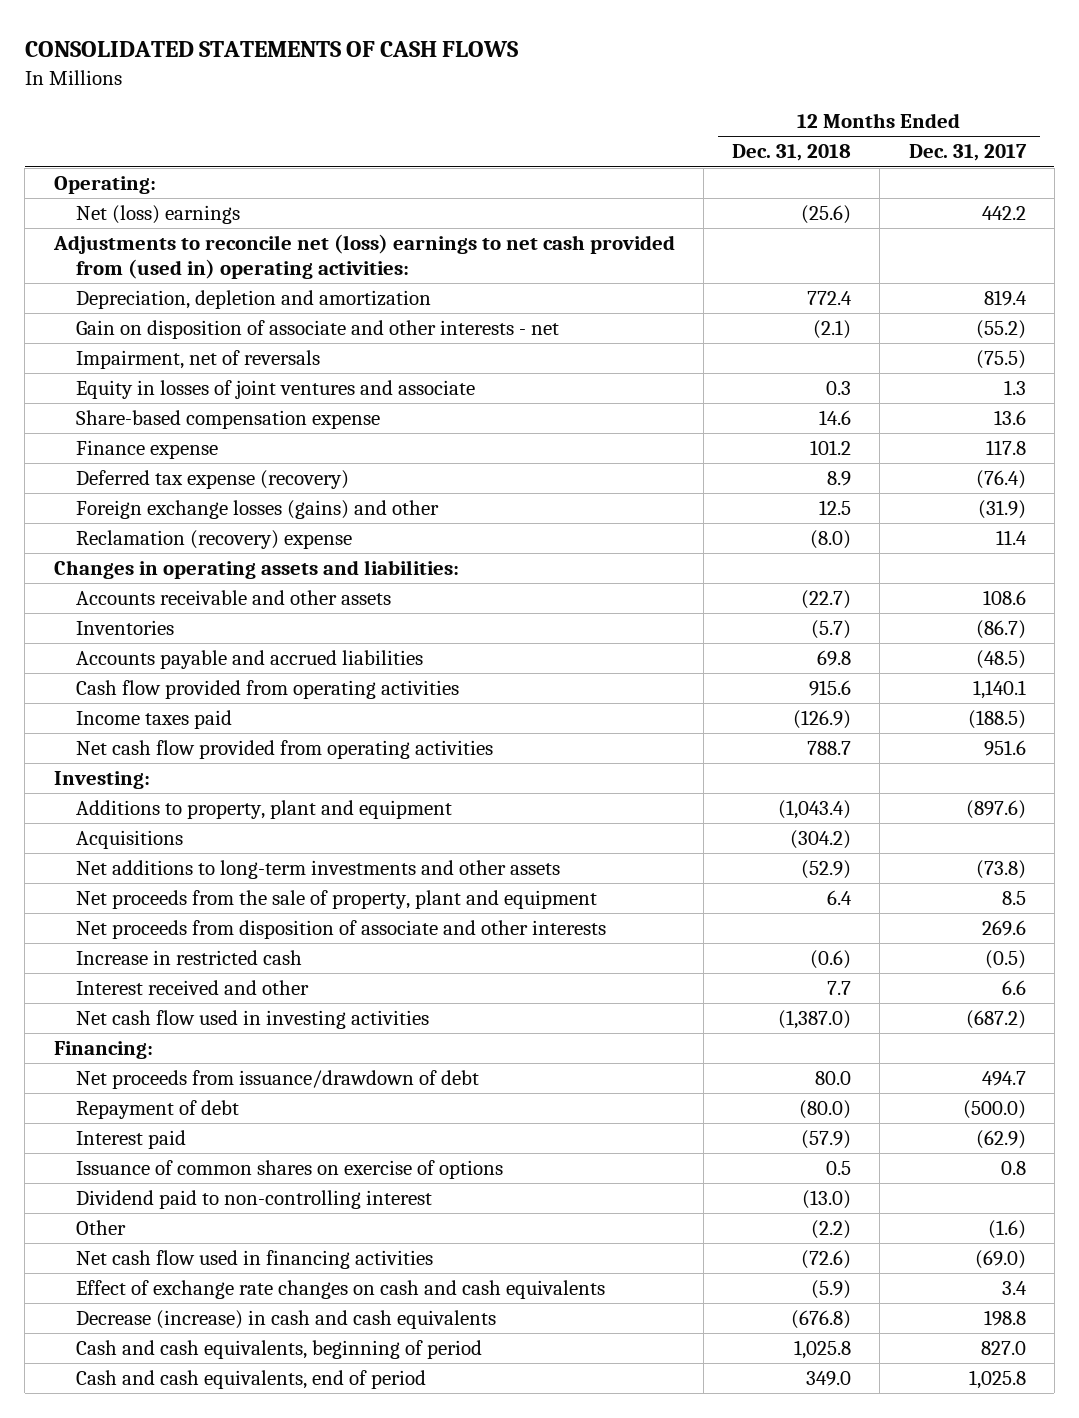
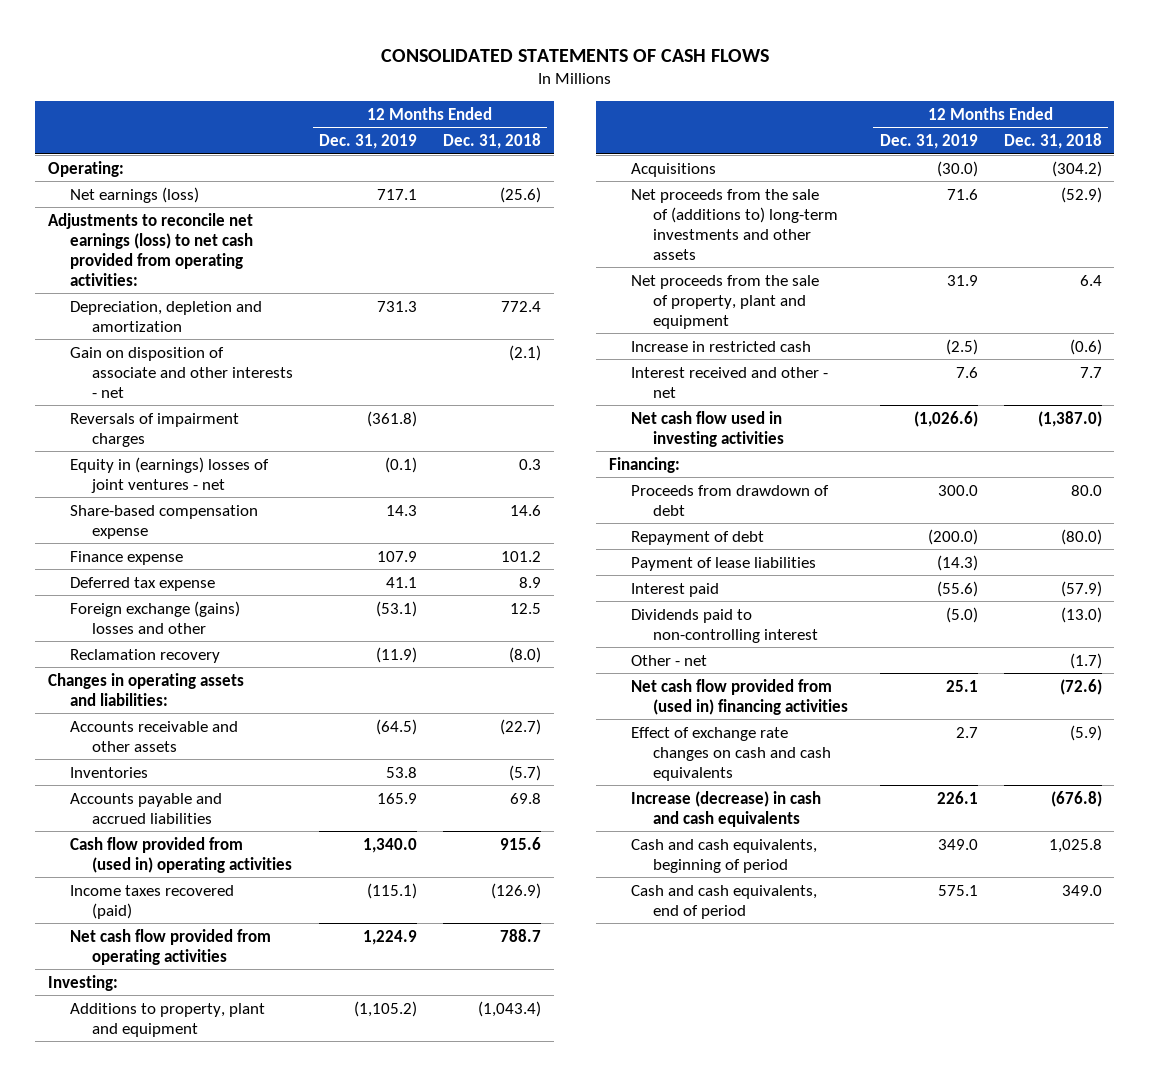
- | 12 Months Ended Dec. 31, 2018 | 12 Months Ended Dec. 31, 2017
+ | 12 Months Ended Dec. 31, 2019 | 12 Months Ended Dec. 31, 2018
- Net (loss) earnings | (25.6) | 442.2
- Adjustments to reconcile net (loss) earnings to net cash provided from (used in) operating activities:
+ Net earnings (loss) | 717.1 | (25.6)
+ Adjustments to reconcile net earnings (loss) to net cash provided from operating activities:
- Impairment, net of reversals | | (75.5)
- Equity in losses of joint ventures and associate | 0.3 | 1.3
+ Reversals of impairment charges | (361.8) |
+ Equity in (earnings) losses of joint ventures - net | (0.1) | 0.3
- Deferred tax expense (recovery) | 8.9 | (76.4)
- Foreign exchange losses (gains) and other | 12.5 | (31.9)
- Reclamation (recovery) expense | (8.0) | 11.4
+ Deferred tax expense | 41.1 | 8.9
+ Foreign exchange (gains) losses and other | (53.1) | 12.5
+ Reclamation recovery | (11.9) | (8.0)
- Cash flow provided from operating activities | 915.6 | 1,140.1
- Income taxes paid | (126.9) | (188.5)
+ Cash flow provided from (used in) operating activities | 1,340.0 | 915.6
+ Income taxes recovered (paid) | (115.1) | (126.9)
- Net additions to long-term investments and other assets | (52.9) | (73.8)
+ Net proceeds from the sale of (additions to) long-term investments and other assets | 71.6 | (52.9)
- Net proceeds from disposition of associate and other interests | | 269.6
- Interest received and other | 7.7 | 6.6
+ Interest received and other - net | 7.6 | 7.7
- Net proceeds from issuance/drawdown of debt | 80.0 | 494.7
+ Proceeds from drawdown of debt | 300.0 | 80.0
+ Payment of lease liabilities | (14.3) |
- Issuance of common shares on exercise of options | 0.5 | 0.8
- Dividend paid to non-controlling interest | (13.0) |
- Other | (2.2) | (1.6)
- Net cash flow used in financing activities | (72.6) | (69.0)
+ Dividends paid to non-controlling interest | (5.0) | (13.0)
+ Other - net | | (1.7)
+ Net cash flow provided from (used in) financing activities | 25.1 | (72.6)
- Decrease (increase) in cash and cash equivalents | (676.8) | 198.8
+ Increase (decrease) in cash and cash equivalents | 226.1 | (676.8)

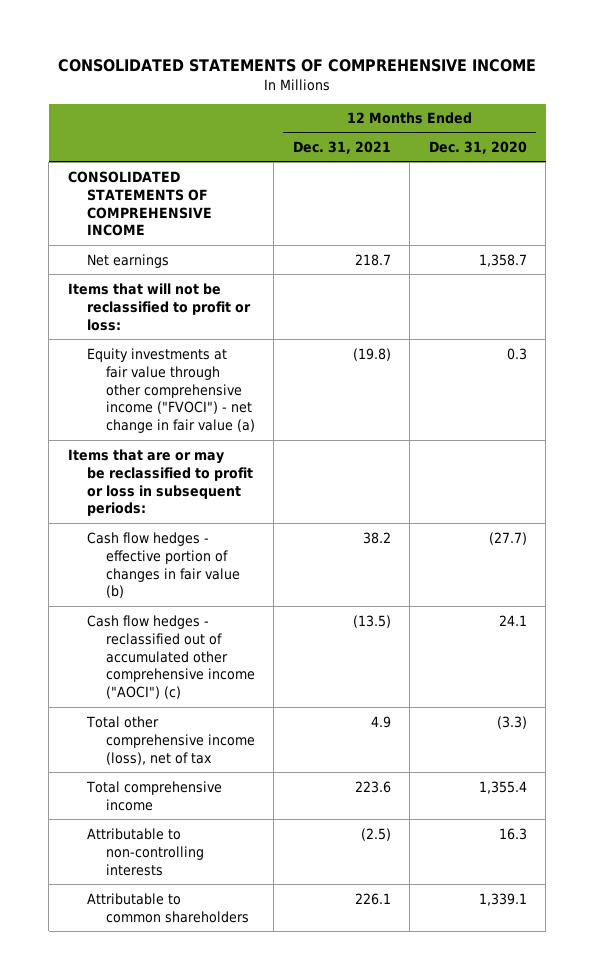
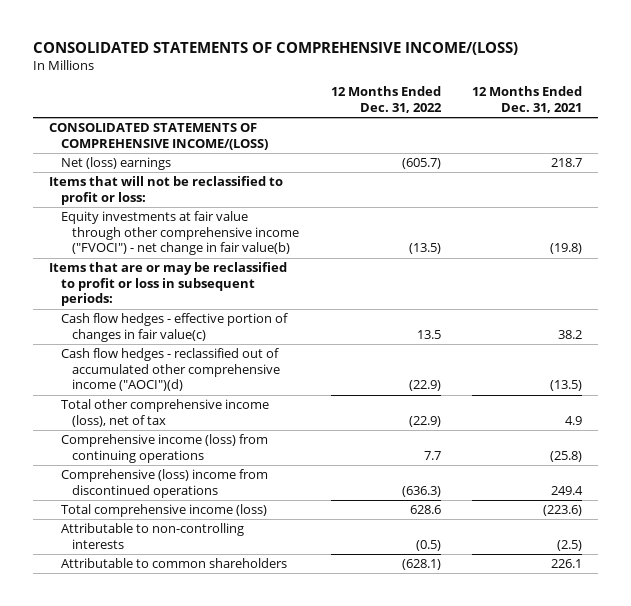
- CONSOLIDATED STATEMENTS OF COMPREHENSIVE INCOME
+ CONSOLIDATED STATEMENTS OF COMPREHENSIVE INCOME/(LOSS)
- | 12 Months Ended Dec. 31, 2021 | 12 Months Ended Dec. 31, 2020
+ | 12 Months Ended Dec. 31, 2022 | 12 Months Ended Dec. 31, 2021
- CONSOLIDATED STATEMENTS OF COMPREHENSIVE INCOME
- Net earnings | 218.7 | 1,358.7
+ CONSOLIDATED STATEMENTS OF COMPREHENSIVE INCOME/(LOSS)
+ Net (loss) earnings | (605.7) | 218.7
- Equity investments at fair value through other comprehensive income ("FVOCI") - net change in fair value (a) | (19.8) | 0.3
+ Equity investments at fair value through other comprehensive income ("FVOCI") - net change in fair value(b) | (13.5) | (19.8)
- Cash flow hedges - effective portion of changes in fair value (b) | 38.2 | (27.7)
- Cash flow hedges - reclassified out of accumulated other comprehensive income ("AOCI") (c) | (13.5) | 24.1
+ Cash flow hedges - effective portion of changes in fair value(c) | 13.5 | 38.2
+ Cash flow hedges - reclassified out of accumulated other comprehensive income ("AOCI")(d) | (22.9) | (13.5)
- Total comprehensive income | 223.6 | 1,355.4
+ Comprehensive income (loss) from continuing operations | 7.7 | (25.8)
+ Comprehensive (loss) income from discontinued operations | (636.3) | 249.4
+ Total comprehensive income (loss) | 628.6 | (223.6)

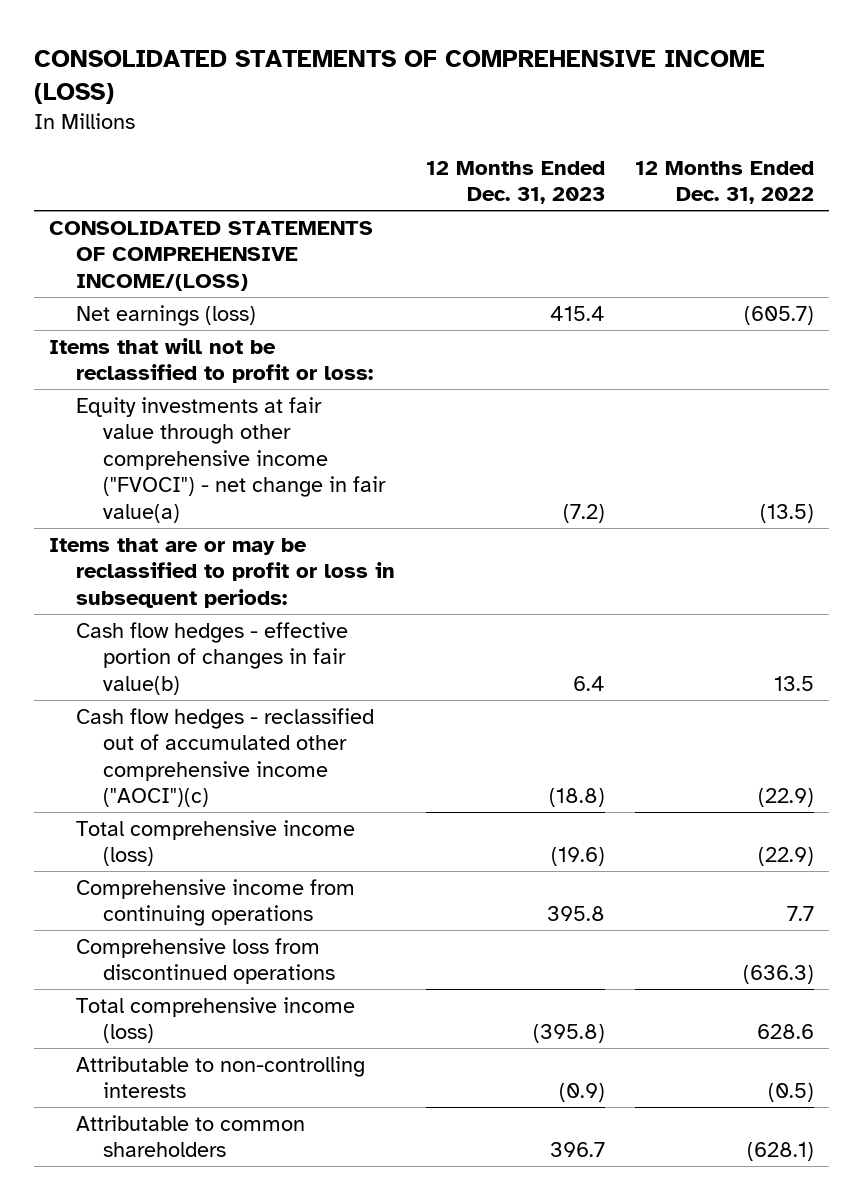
- CONSOLIDATED STATEMENTS OF COMPREHENSIVE INCOME/(LOSS)
+ CONSOLIDATED STATEMENTS OF COMPREHENSIVE INCOME (LOSS)
- | 12 Months Ended Dec. 31, 2022 | 12 Months Ended Dec. 31, 2021
+ | 12 Months Ended Dec. 31, 2023 | 12 Months Ended Dec. 31, 2022
- Net (loss) earnings | (605.7) | 218.7
+ Net earnings (loss) | 415.4 | (605.7)
- Equity investments at fair value through other comprehensive income ("FVOCI") - net change in fair value(b) | (13.5) | (19.8)
+ Equity investments at fair value through other comprehensive income ("FVOCI") - net change in fair value(a) | (7.2) | (13.5)
- Cash flow hedges - effective portion of changes in fair value(c) | 13.5 | 38.2
- Cash flow hedges - reclassified out of accumulated other comprehensive income ("AOCI")(d) | (22.9) | (13.5)
- Total other comprehensive income (loss), net of tax | (22.9) | 4.9
- Comprehensive income (loss) from continuing operations | 7.7 | (25.8)
- Comprehensive (loss) income from discontinued operations | (636.3) | 249.4
+ Cash flow hedges - effective portion of changes in fair value(b) | 6.4 | 13.5
+ Cash flow hedges - reclassified out of accumulated other comprehensive income ("AOCI")(c) | (18.8) | (22.9)
+ Total comprehensive income (loss) | (19.6) | (22.9)
+ Comprehensive income from continuing operations | 395.8 | 7.7
+ Comprehensive loss from discontinued operations | | (636.3)

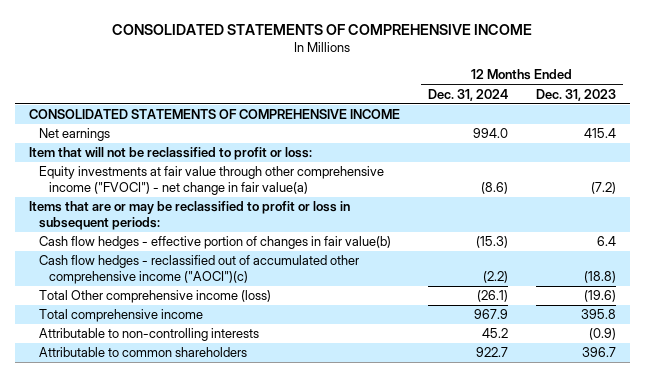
- CONSOLIDATED STATEMENTS OF COMPREHENSIVE INCOME (LOSS)
+ CONSOLIDATED STATEMENTS OF COMPREHENSIVE INCOME
- | 12 Months Ended Dec. 31, 2023 | 12 Months Ended Dec. 31, 2022
+ | 12 Months Ended Dec. 31, 2024 | 12 Months Ended Dec. 31, 2023
- CONSOLIDATED STATEMENTS OF COMPREHENSIVE INCOME/(LOSS)
- Net earnings (loss) | 415.4 | (605.7)
- Items that will not be reclassified to profit or loss:
+ CONSOLIDATED STATEMENTS OF COMPREHENSIVE INCOME
+ Net earnings | 994.0 | 415.4
+ Item that will not be reclassified to profit or loss:
- Total comprehensive income (loss) | (19.6) | (22.9)
- Comprehensive income from continuing operations | 395.8 | 7.7
- Comprehensive loss from discontinued operations | | (636.3)
- Total comprehensive income (loss) | (395.8) | 628.6
+ Total Other comprehensive income (loss) | (26.1) | (19.6)
+ Total comprehensive income | 967.9 | 395.8

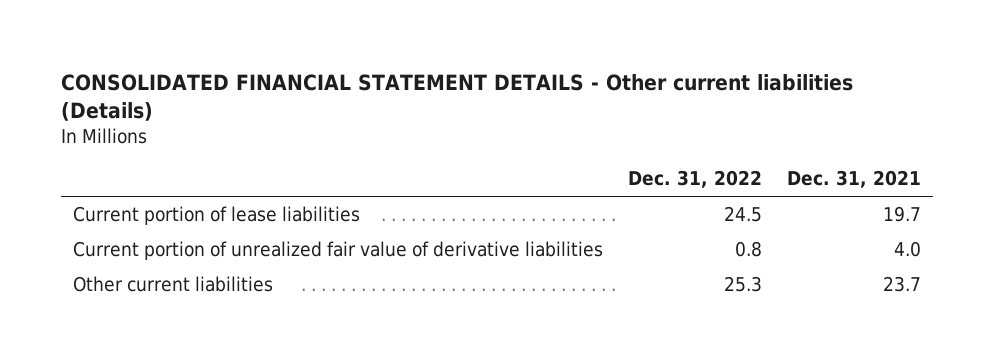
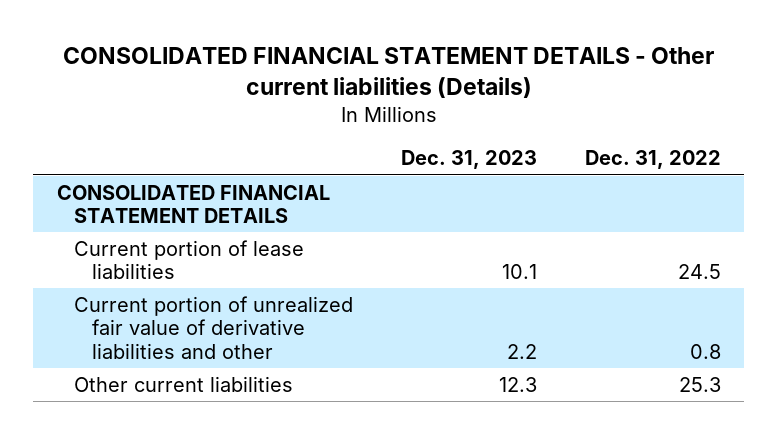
- | Dec. 31, 2022 | Dec. 31, 2021
+ | Dec. 31, 2023 | Dec. 31, 2022
+ CONSOLIDATED FINANCIAL STATEMENT DETAILS
- Current portion of unrealized fair value of derivative liabilities | 0.8 | 4.0
+ Current portion of unrealized fair value of derivative liabilities and other | 2.2 | 0.8

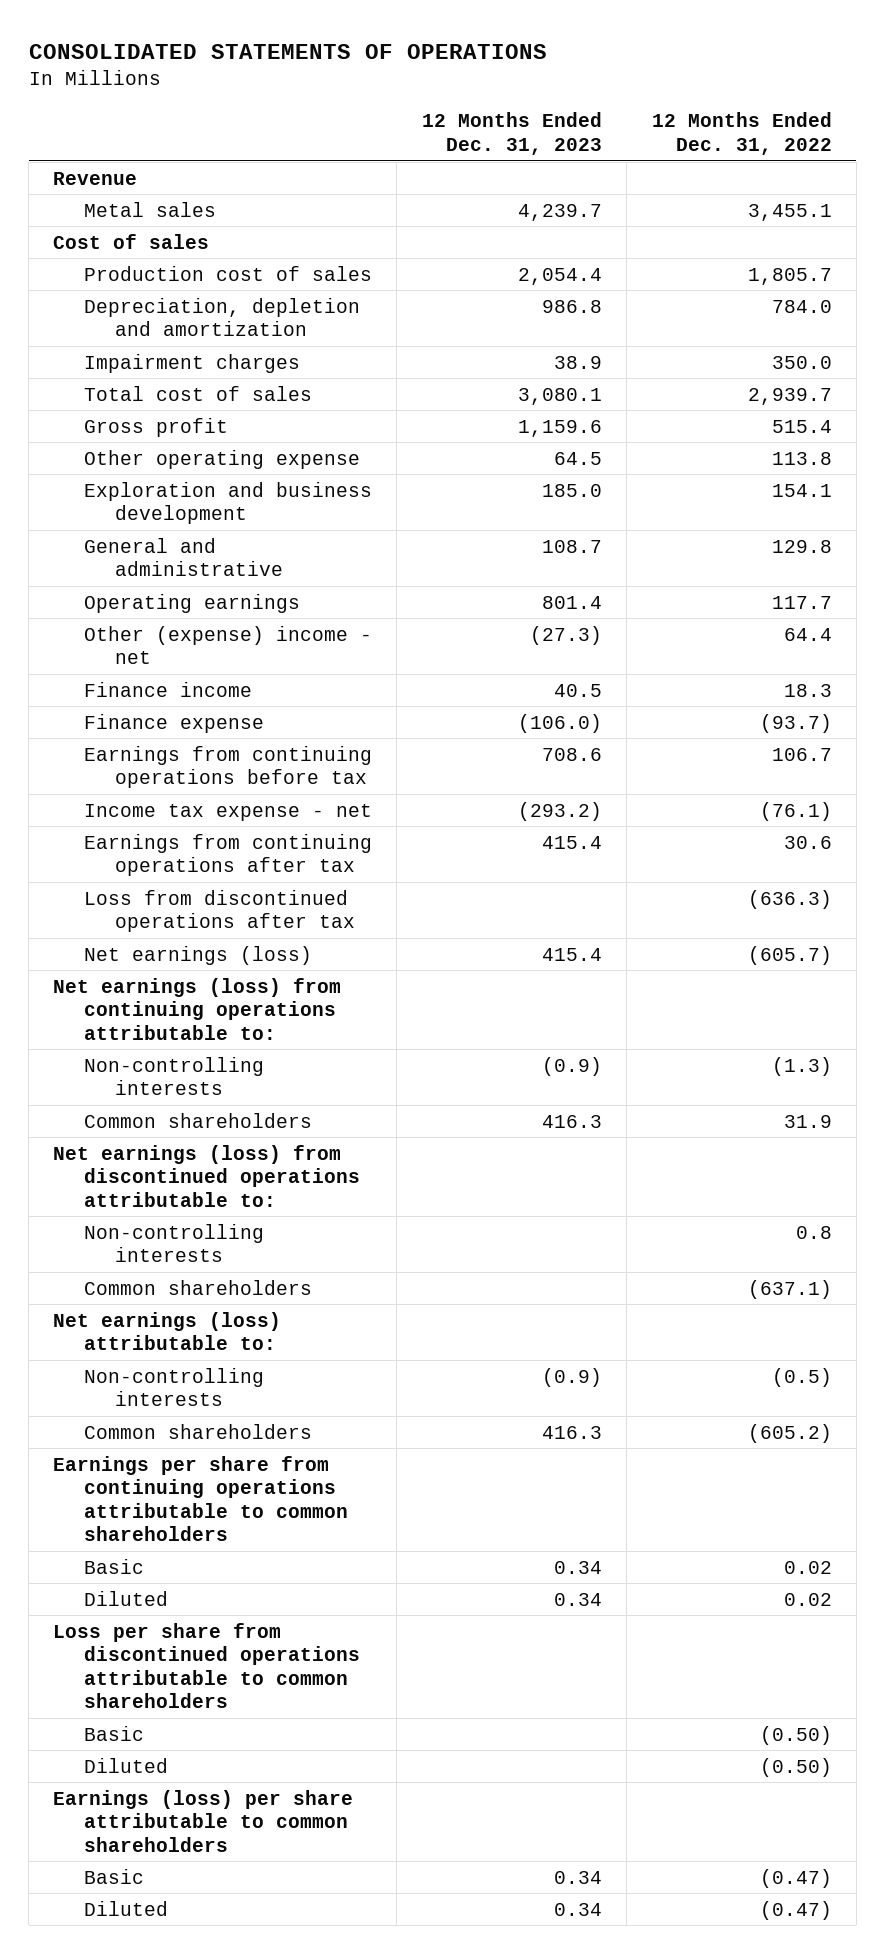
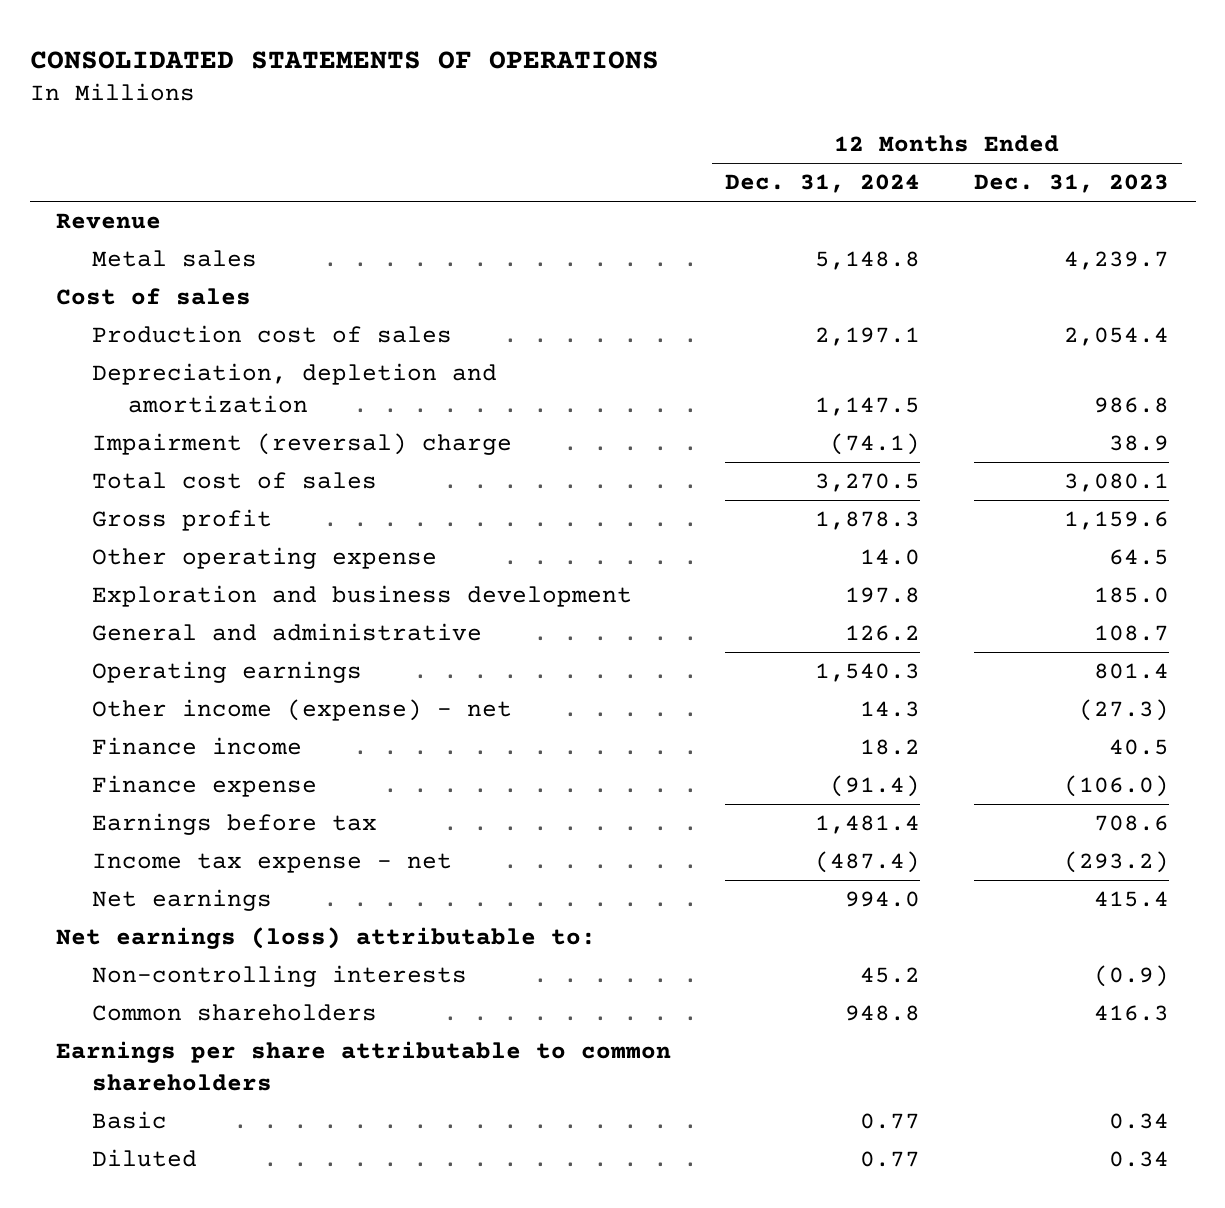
- | 12 Months Ended Dec. 31, 2023 | 12 Months Ended Dec. 31, 2022
+ | 12 Months Ended Dec. 31, 2024 | 12 Months Ended Dec. 31, 2023
- Impairment charges | 38.9 | 350.0
+ Impairment (reversal) charge | (74.1) | 38.9
- Other (expense) income - net | (27.3) | 64.4
+ Other income (expense) - net | 14.3 | (27.3)
- Earnings from continuing operations before tax | 708.6 | 106.7
+ Earnings before tax | 1,481.4 | 708.6
- Earnings from continuing operations after tax | 415.4 | 30.6
- Loss from discontinued operations after tax | | (636.3)
- Net earnings (loss) | 415.4 | (605.7)
- Net earnings (loss) from continuing operations attributable to:
- Non-controlling interests | (0.9) | (1.3)
- Common shareholders | 416.3 | 31.9
- Net earnings (loss) from discontinued operations attributable to:
- Non-controlling interests | | 0.8
- Common shareholders | | (637.1)
+ Net earnings | 994.0 | 415.4
- Earnings per share from continuing operations attributable to common shareholders
- Basic | 0.34 | 0.02
- Diluted | 0.34 | 0.02
- Loss per share from discontinued operations attributable to common shareholders
- Basic | | (0.50)
- Diluted | | (0.50)
- Earnings (loss) per share attributable to common shareholders
+ Earnings per share attributable to common shareholders

